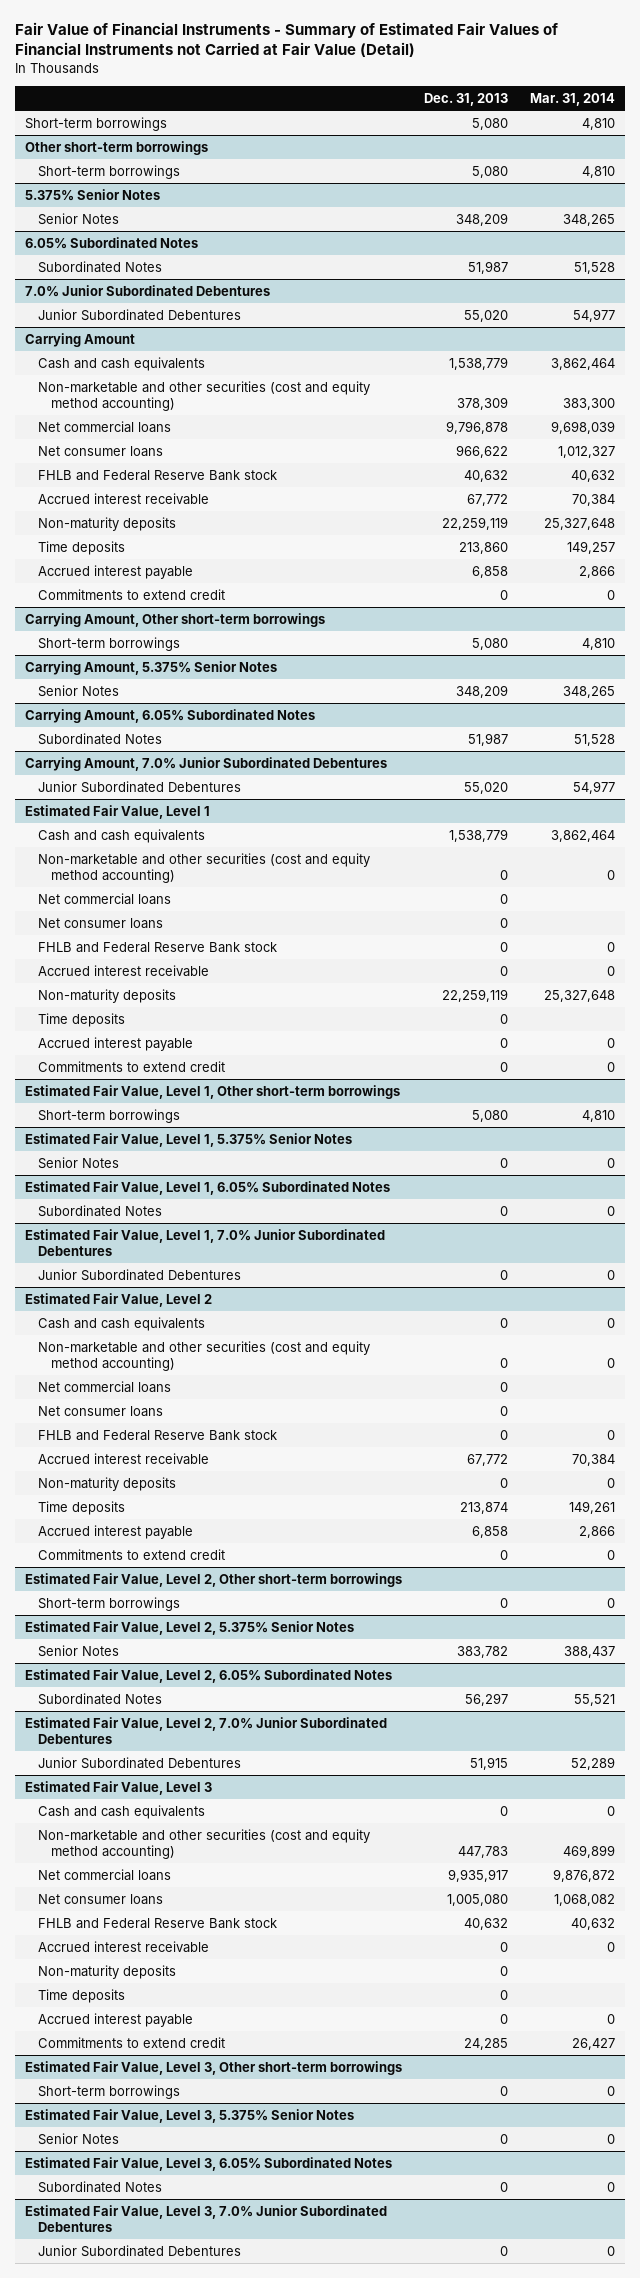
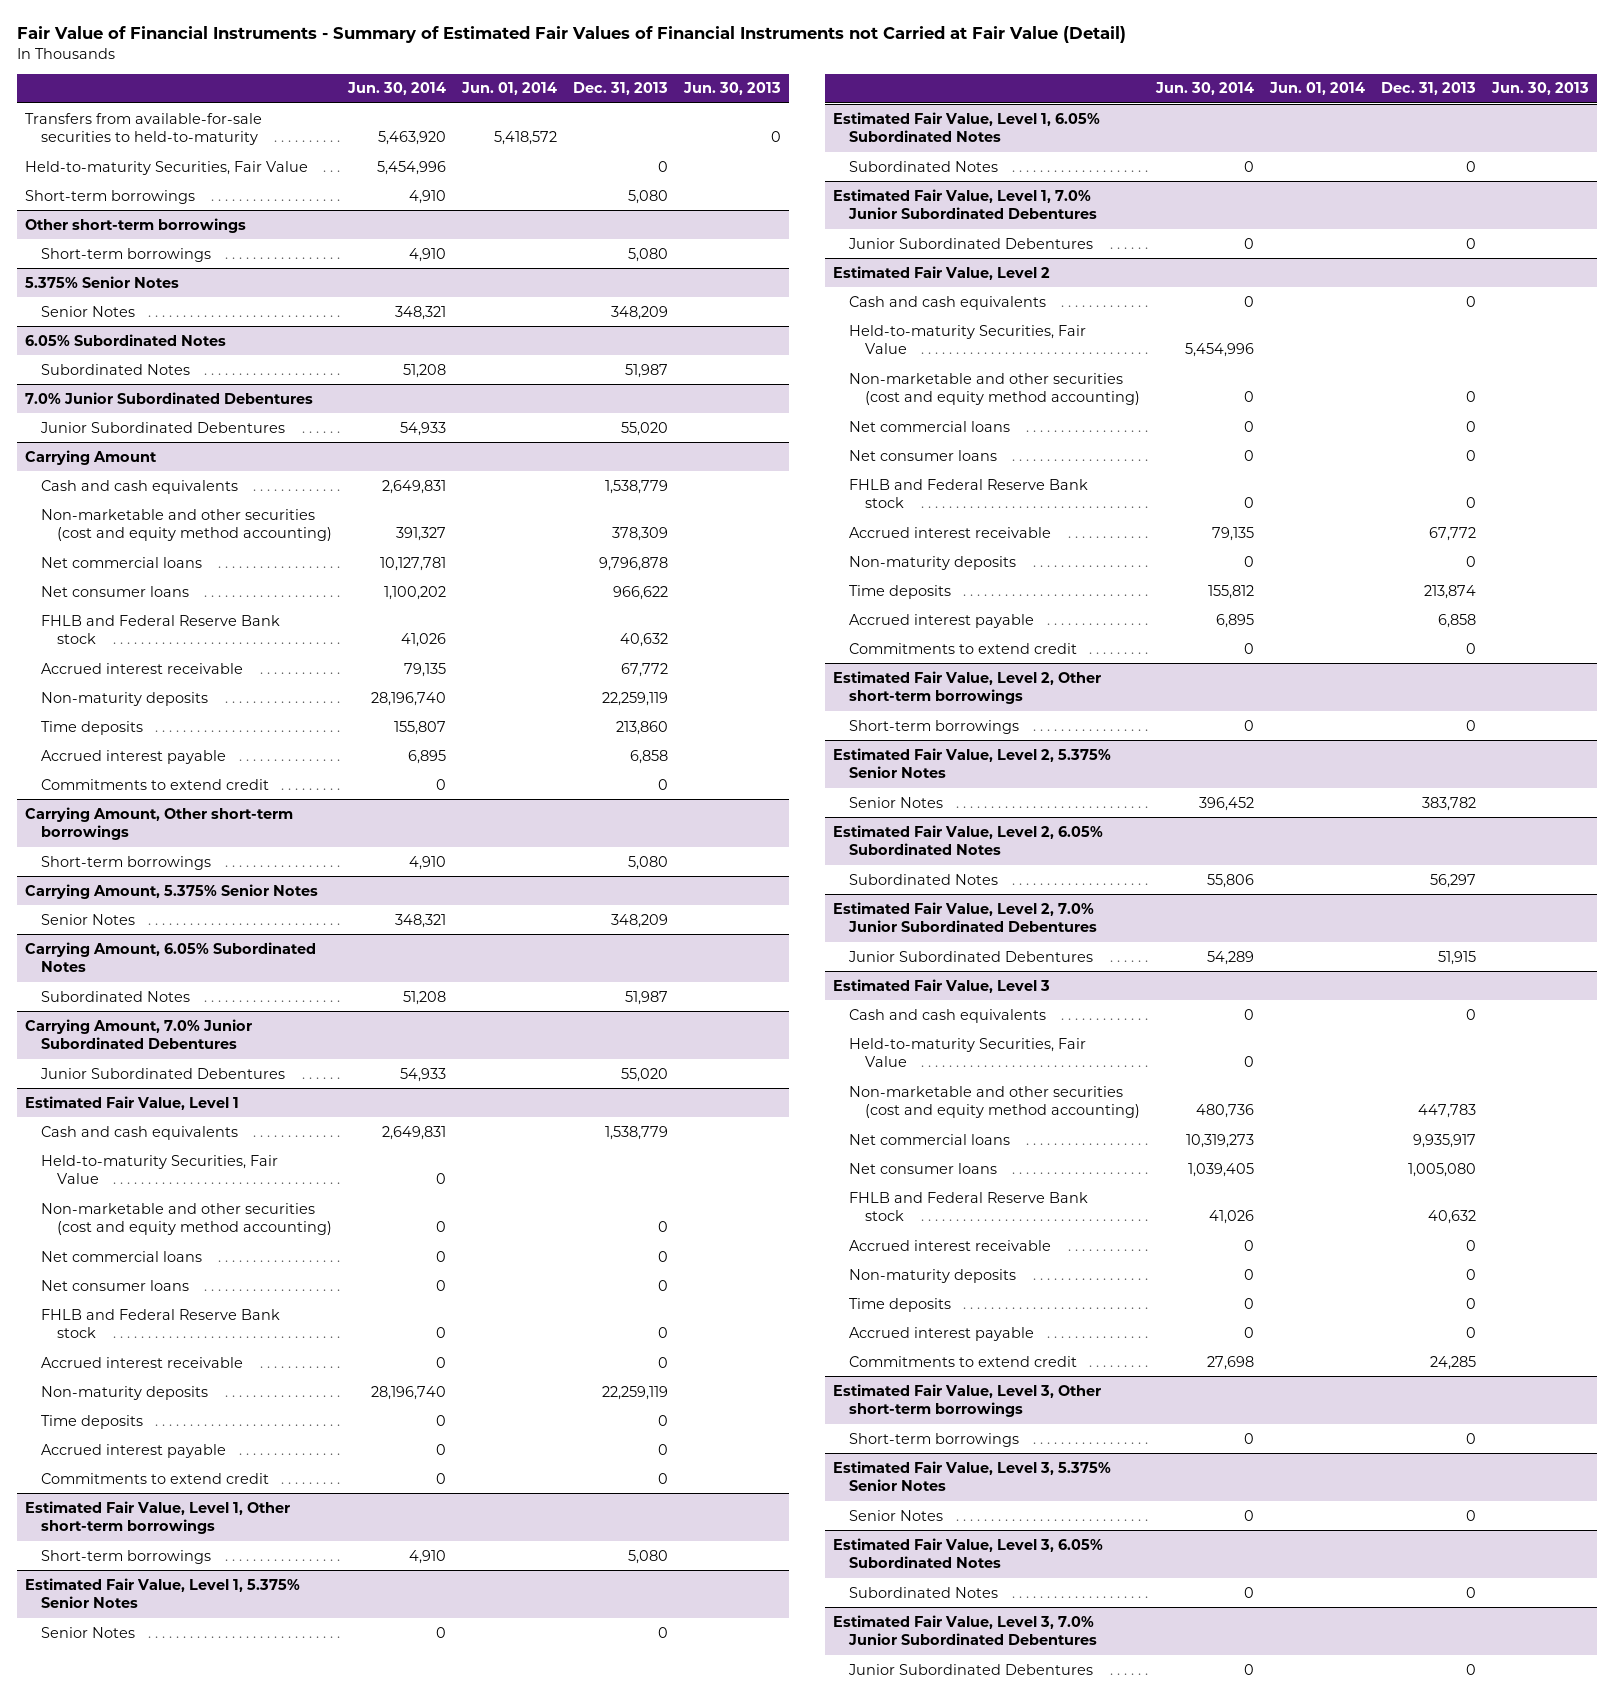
- | Dec. 31, 2013 | Mar. 31, 2014
+ | Jun. 30, 2014 | Jun. 01, 2014 | Dec. 31, 2013 | Jun. 30, 2013
+ Transfers from available-for-sale securities to held-to-maturity | 5,463,920 | 5,418,572 | | 0
+ Held-to-maturity Securities, Fair Value | 5,454,996 | | 0 |
@ Estimated Fair Value, Level 1
+ Held-to-maturity Securities, Fair Value | 0 | | |
@ Estimated Fair Value, Level 2
+ Held-to-maturity Securities, Fair Value | 5,454,996 | | |
@ Estimated Fair Value, Level 3
+ Held-to-maturity Securities, Fair Value | 0 | | |

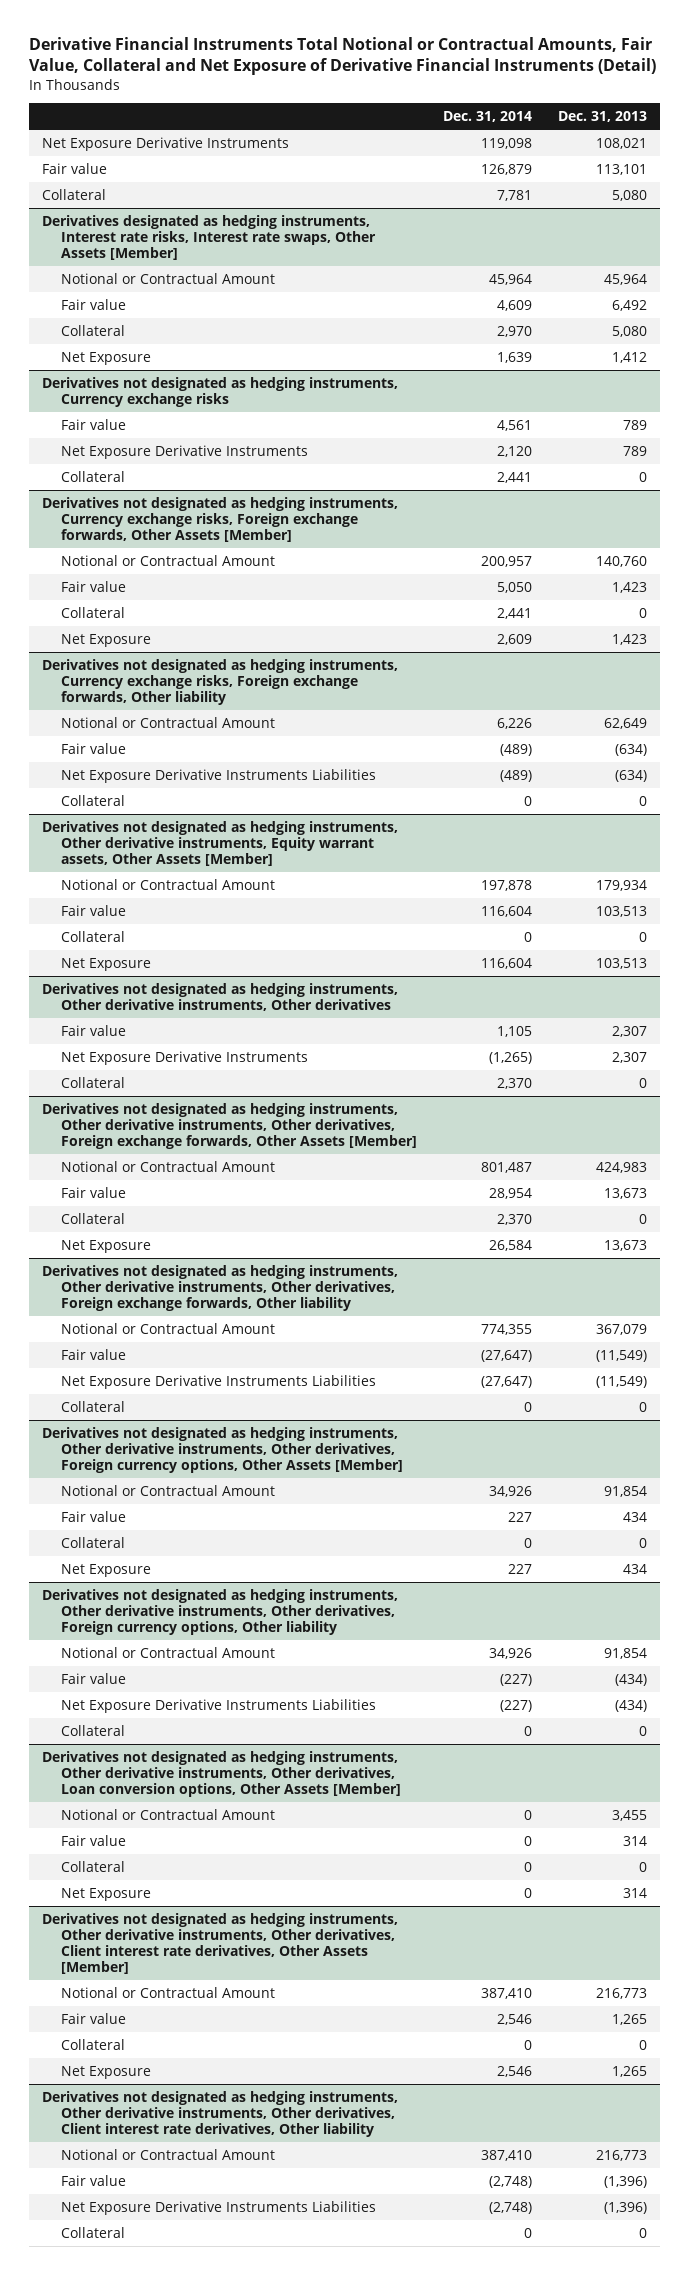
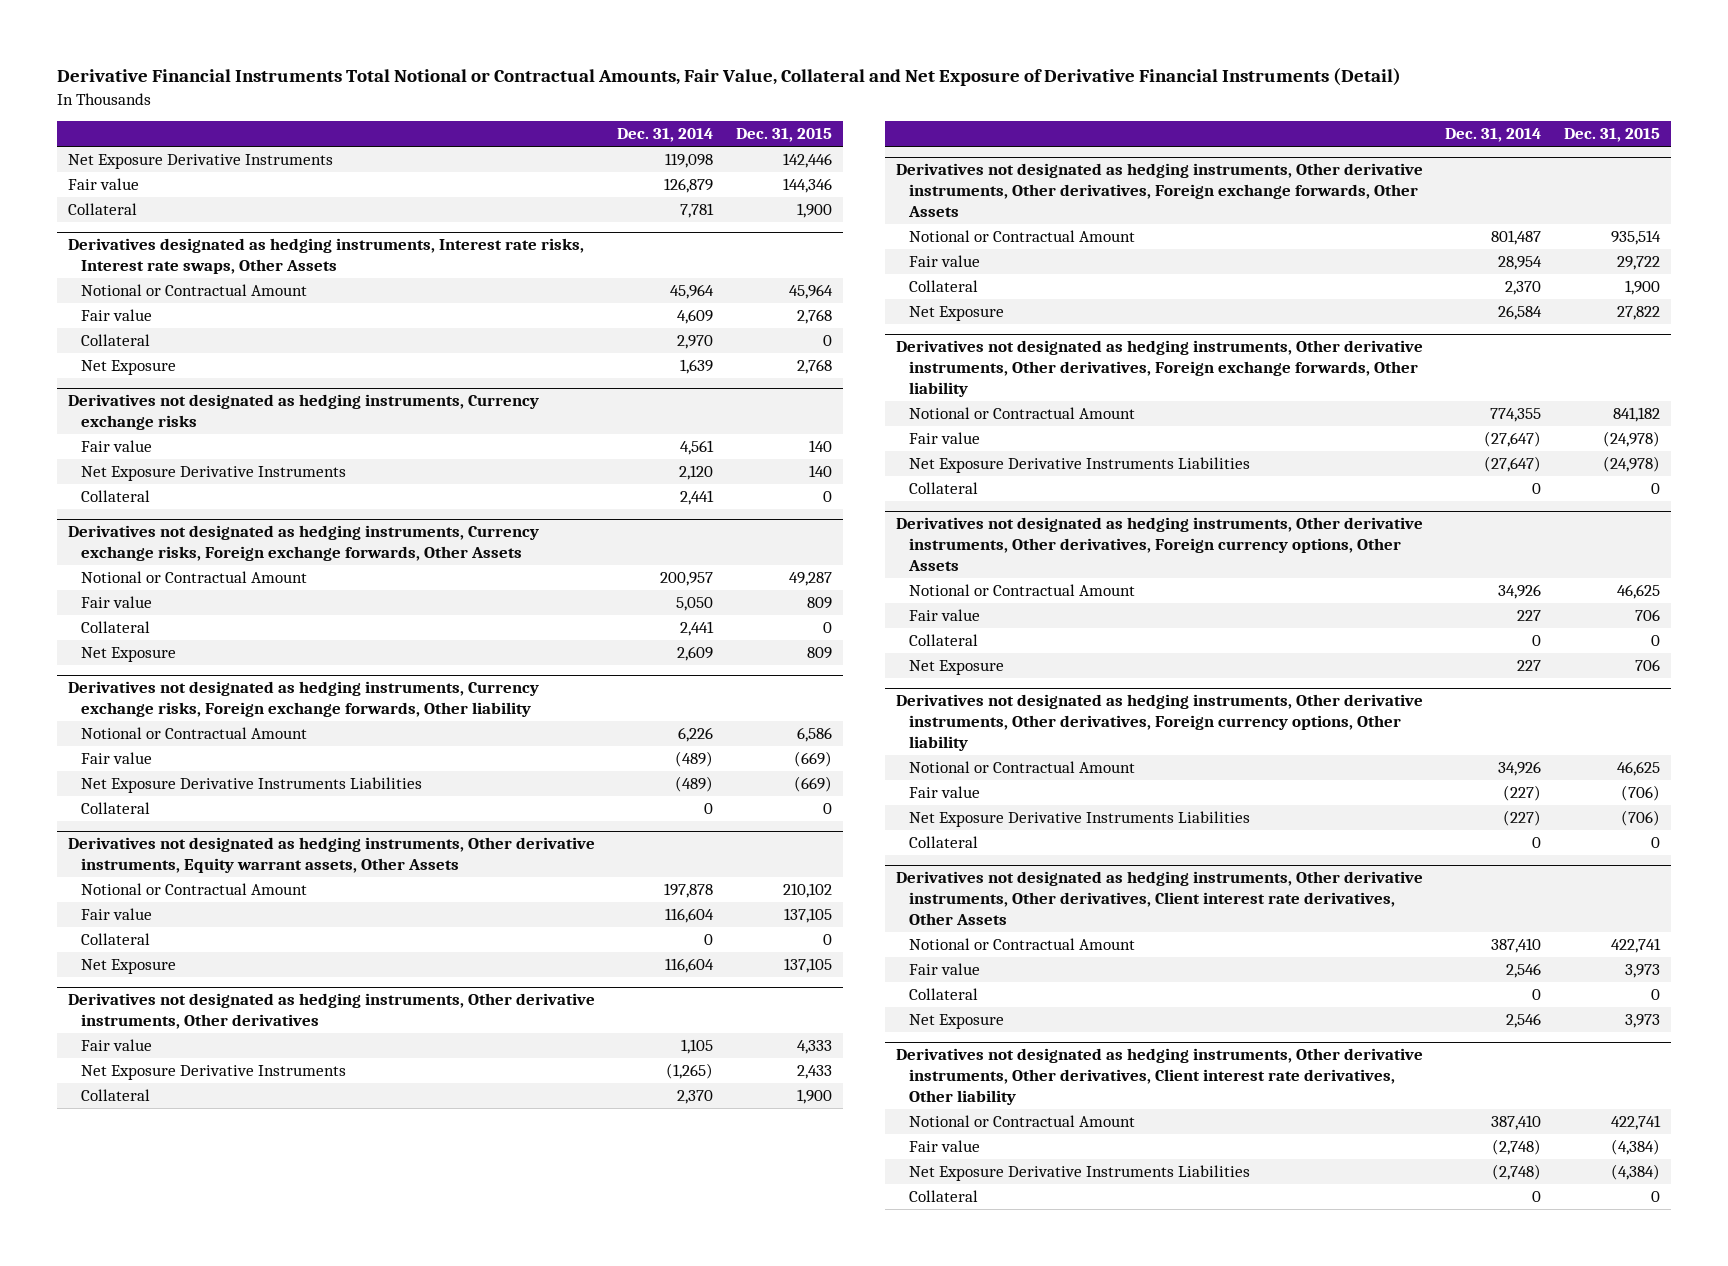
- | Dec. 31, 2014 | Dec. 31, 2013
+ | Dec. 31, 2014 | Dec. 31, 2015
- Derivatives designated as hedging instruments, Interest rate risks, Interest rate swaps, Other Assets [Member]
+ Derivatives designated as hedging instruments, Interest rate risks, Interest rate swaps, Other Assets
- Derivatives not designated as hedging instruments, Currency exchange risks, Foreign exchange forwards, Other Assets [Member]
+ Derivatives not designated as hedging instruments, Currency exchange risks, Foreign exchange forwards, Other Assets
- Derivatives not designated as hedging instruments, Other derivative instruments, Equity warrant assets, Other Assets [Member]
+ Derivatives not designated as hedging instruments, Other derivative instruments, Equity warrant assets, Other Assets
- Derivatives not designated as hedging instruments, Other derivative instruments, Other derivatives, Foreign exchange forwards, Other Assets [Member]
+ Derivatives not designated as hedging instruments, Other derivative instruments, Other derivatives, Foreign exchange forwards, Other Assets
- Derivatives not designated as hedging instruments, Other derivative instruments, Other derivatives, Foreign currency options, Other Assets [Member]
+ Derivatives not designated as hedging instruments, Other derivative instruments, Other derivatives, Foreign currency options, Other Assets
- Derivatives not designated as hedging instruments, Other derivative instruments, Other derivatives, Loan conversion options, Other Assets [Member]
- Notional or Contractual Amount | 0 | 3,455
- Fair value | 0 | 314
- Collateral | 0 | 0
- Net Exposure | 0 | 314
- Derivatives not designated as hedging instruments, Other derivative instruments, Other derivatives, Client interest rate derivatives, Other Assets [Member]
+ Derivatives not designated as hedging instruments, Other derivative instruments, Other derivatives, Client interest rate derivatives, Other Assets

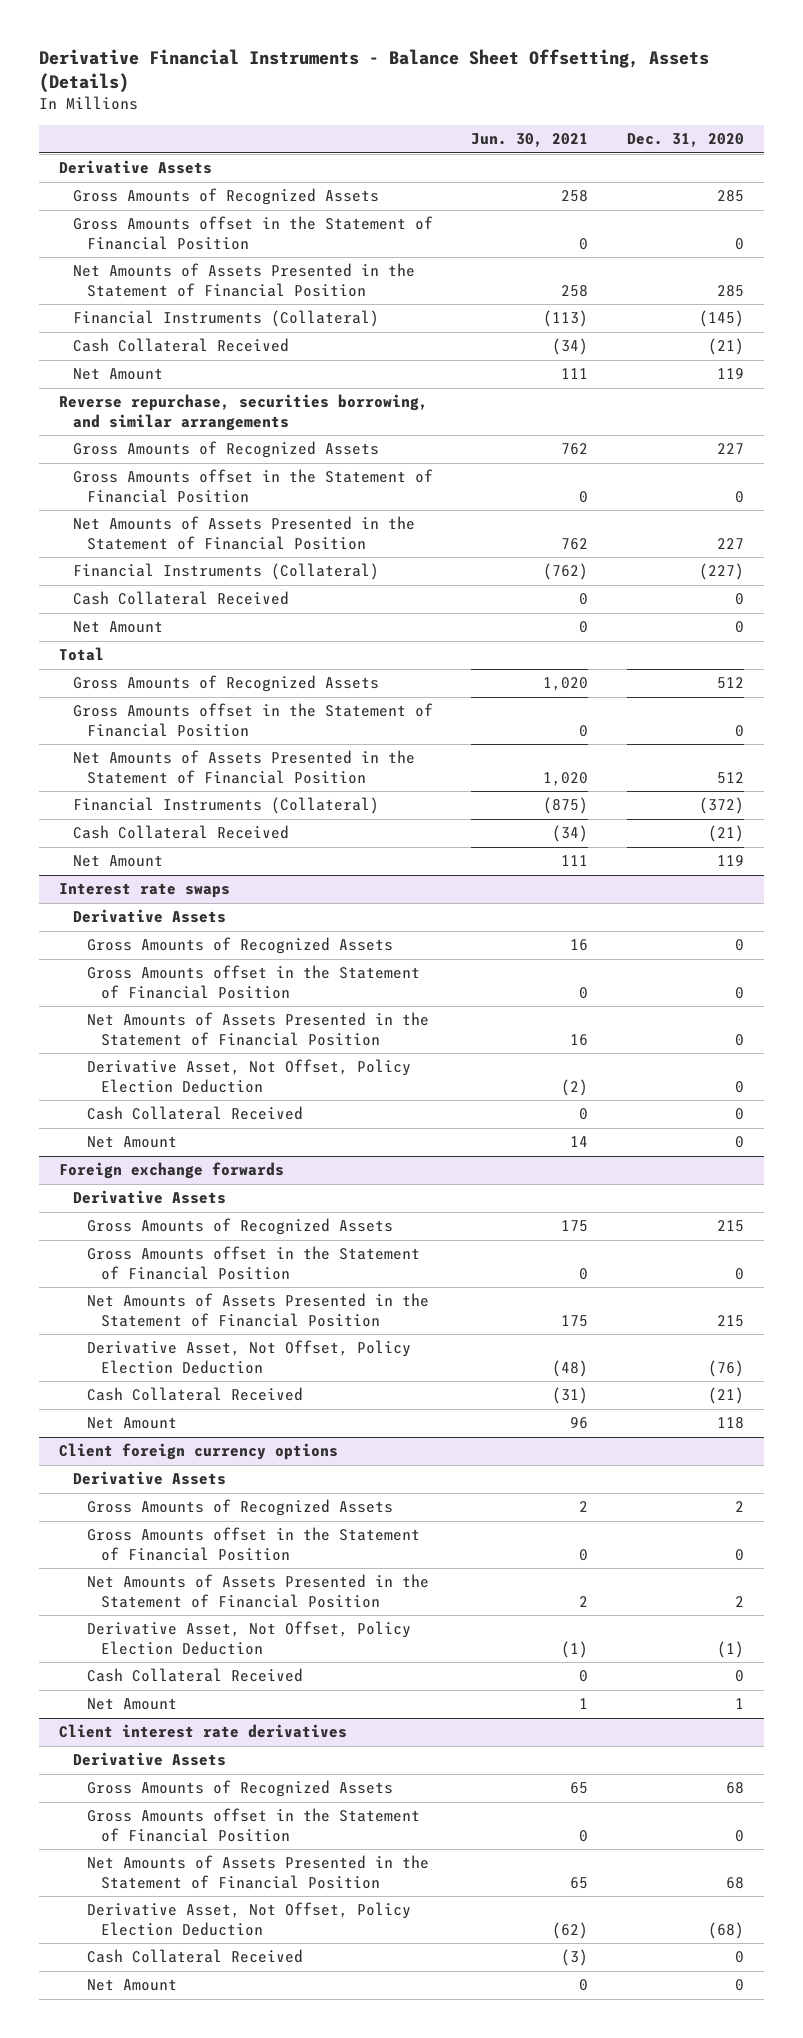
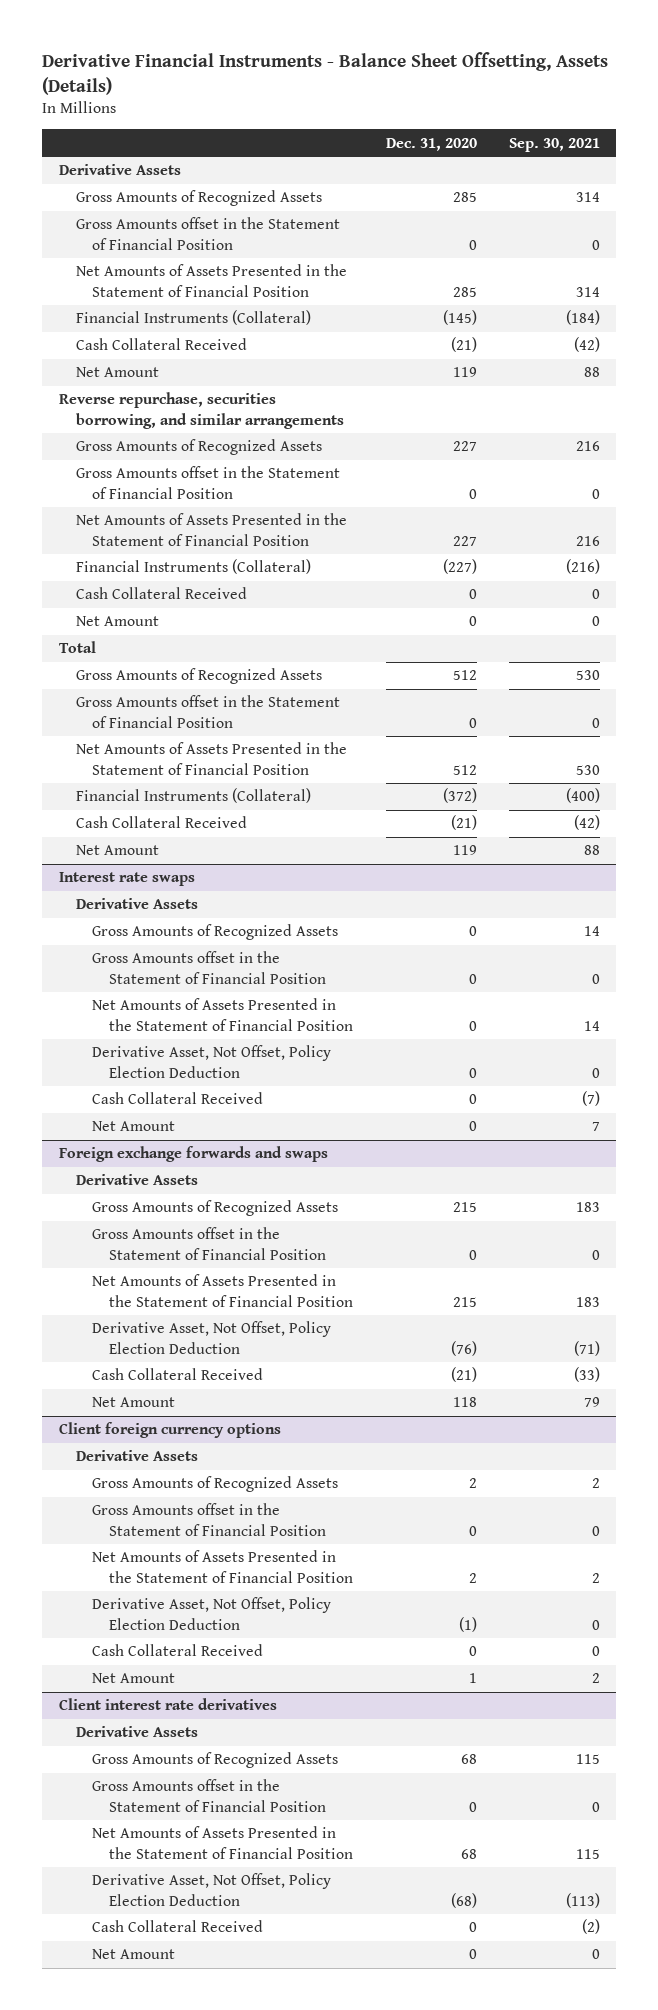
- | Jun. 30, 2021 | Dec. 31, 2020
+ | Dec. 31, 2020 | Sep. 30, 2021
- Foreign exchange forwards
+ Foreign exchange forwards and swaps

